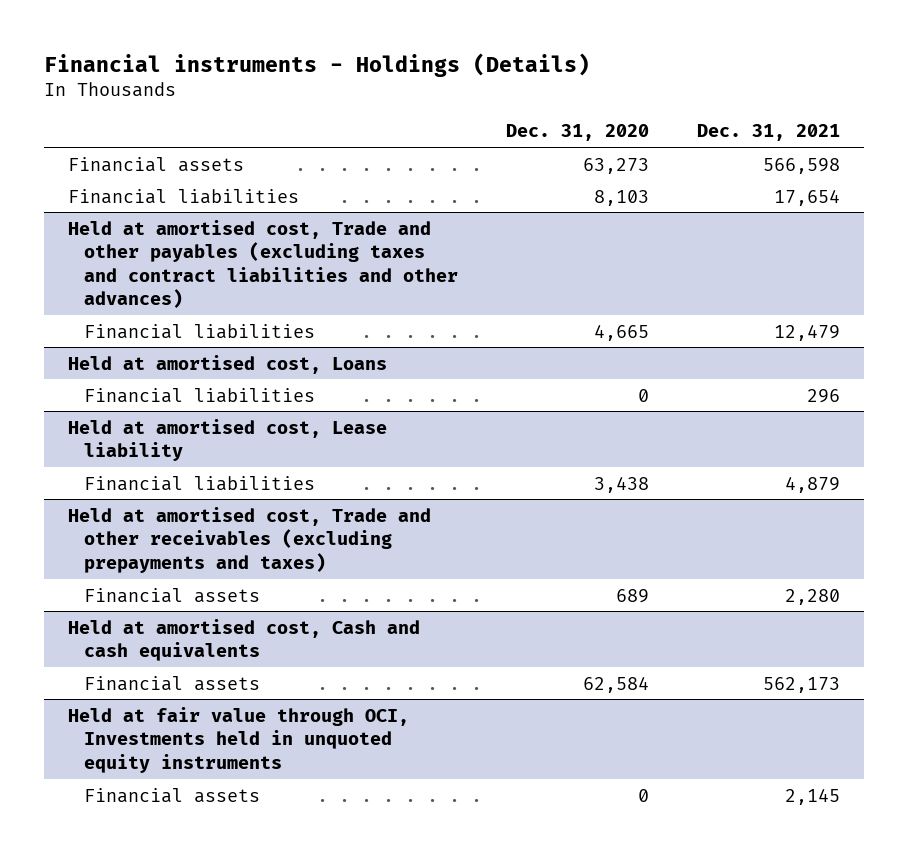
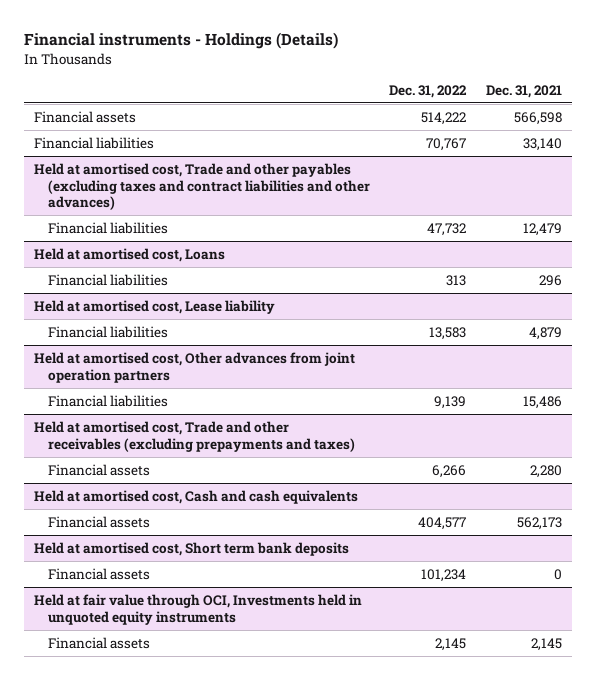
- | Dec. 31, 2020 | Dec. 31, 2021
+ | Dec. 31, 2022 | Dec. 31, 2021
- Financial liabilities | 8,103 | 17,654
+ Financial liabilities | 70,767 | 33,140
+ Held at amortised cost, Other advances from joint operation partners
+ Financial liabilities | 9,139 | 15,486
+ Held at amortised cost, Short term bank deposits
+ Financial assets | 101,234 | 0

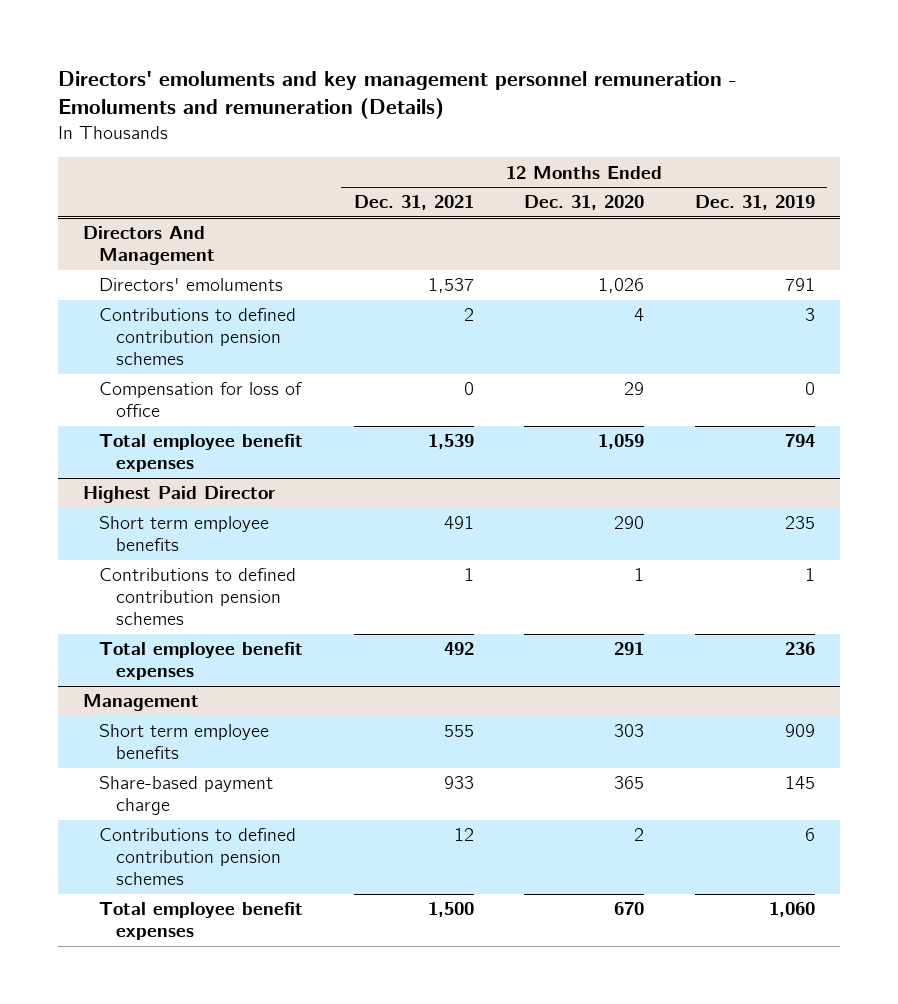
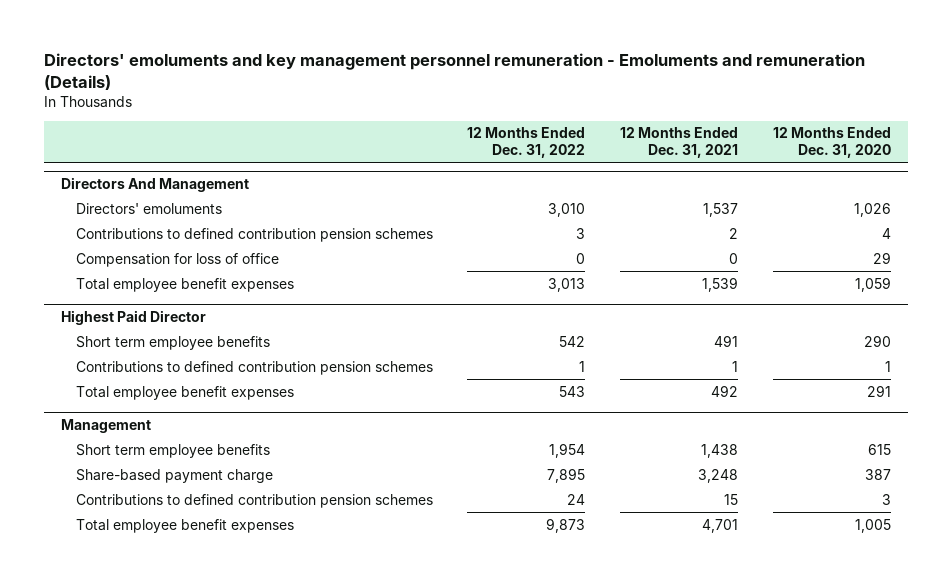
- | 12 Months Ended Dec. 31, 2021 | 12 Months Ended Dec. 31, 2020 | 12 Months Ended Dec. 31, 2019
+ | 12 Months Ended Dec. 31, 2022 | 12 Months Ended Dec. 31, 2021 | 12 Months Ended Dec. 31, 2020
@ Management
- Short term employee benefits | 555 | 303 | 909
- Share-based payment charge | 933 | 365 | 145
- Contributions to defined contribution pension schemes | 12 | 2 | 6
- Total employee benefit expenses | 1,500 | 670 | 1,060
+ Short term employee benefits | 1,954 | 1,438 | 615
+ Share-based payment charge | 7,895 | 3,248 | 387
+ Contributions to defined contribution pension schemes | 24 | 15 | 3
+ Total employee benefit expenses | 9,873 | 4,701 | 1,005

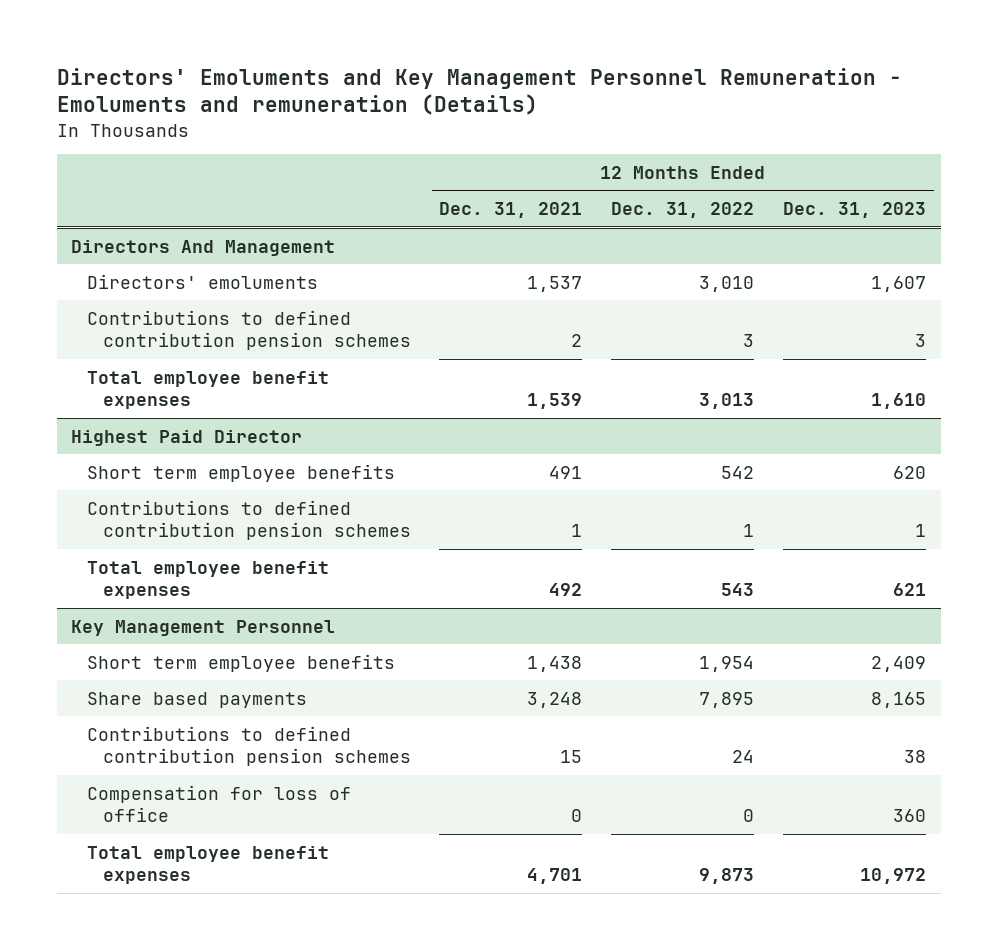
- Directors' emoluments and key management personnel remuneration - Emoluments and remuneration (Details)
+ Directors' Emoluments and Key Management Personnel Remuneration - Emoluments and remuneration (Details)
- | 12 Months Ended Dec. 31, 2022 | 12 Months Ended Dec. 31, 2021 | 12 Months Ended Dec. 31, 2020
+ | 12 Months Ended Dec. 31, 2021 | 12 Months Ended Dec. 31, 2022 | 12 Months Ended Dec. 31, 2023
@ Directors And Management
- Compensation for loss of office | 0 | 0 | 29
- Management
+ Key Management Personnel
- Share-based payment charge | 7,895 | 3,248 | 387
+ Share based payments | 3,248 | 7,895 | 8,165
+ Compensation for loss of office | 0 | 0 | 360

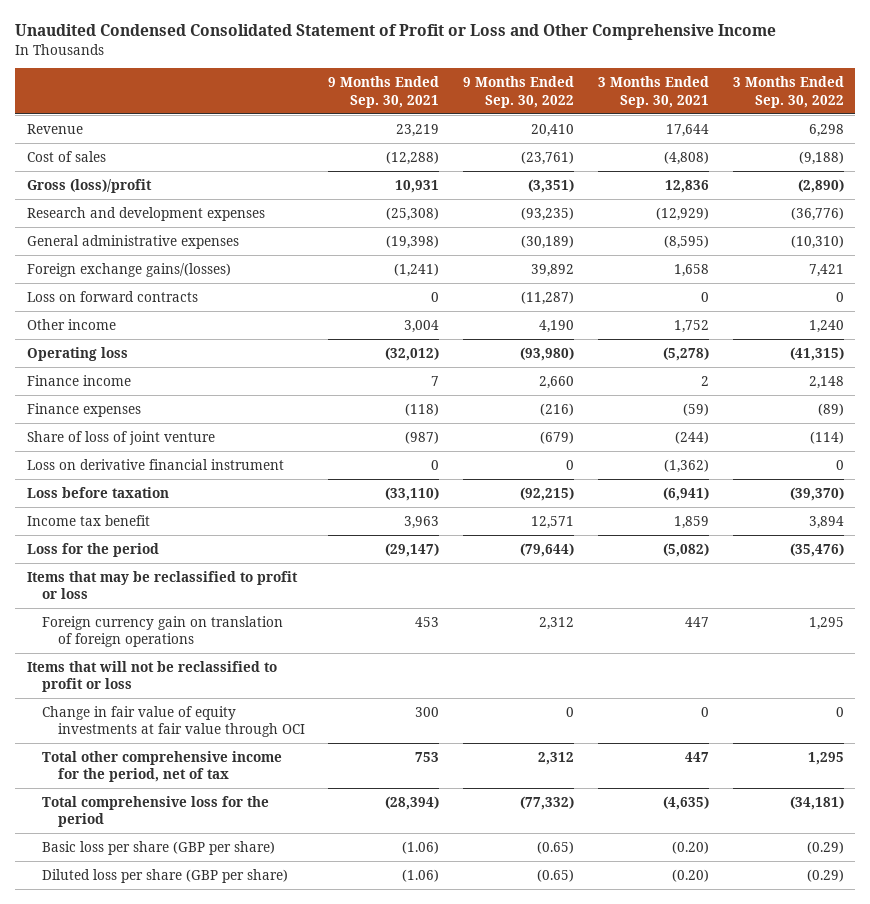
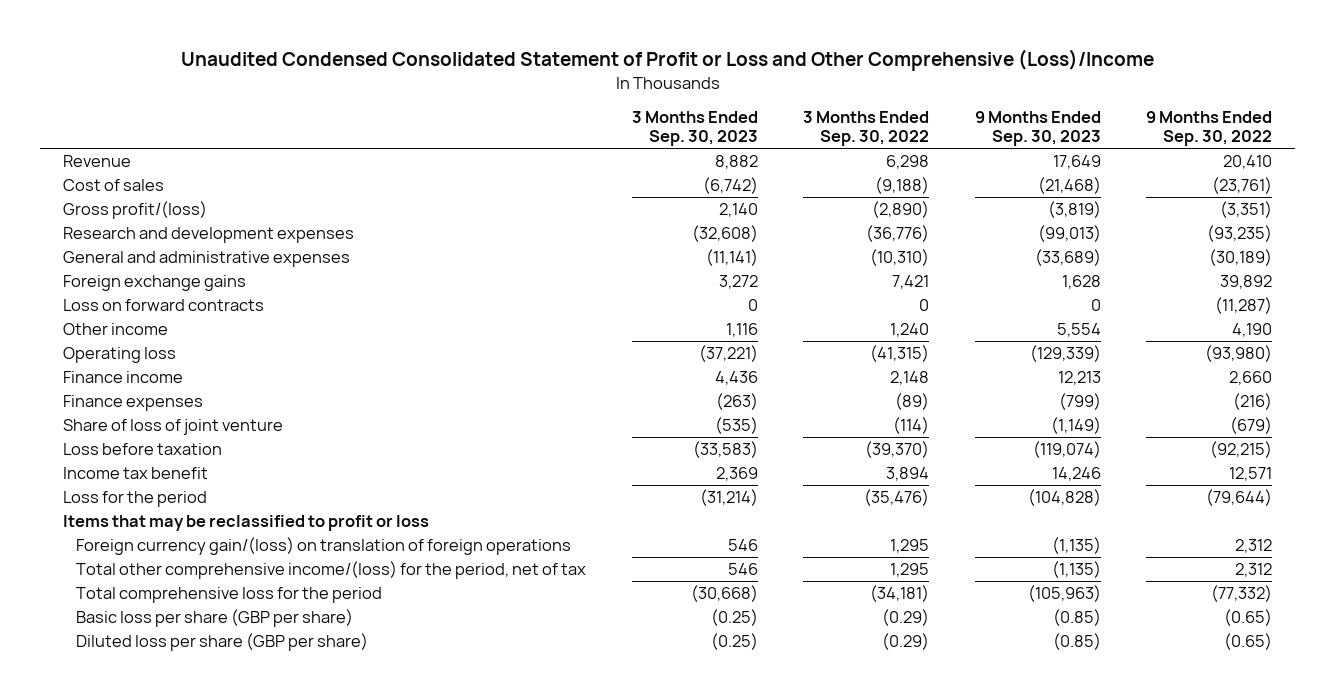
- Unaudited Condensed Consolidated Statement of Profit or Loss and Other Comprehensive Income
+ Unaudited Condensed Consolidated Statement of Profit or Loss and Other Comprehensive (Loss)/Income
- | 9 Months Ended Sep. 30, 2021 | 9 Months Ended Sep. 30, 2022 | 3 Months Ended Sep. 30, 2021 | 3 Months Ended Sep. 30, 2022
+ | 3 Months Ended Sep. 30, 2023 | 3 Months Ended Sep. 30, 2022 | 9 Months Ended Sep. 30, 2023 | 9 Months Ended Sep. 30, 2022
- Gross (loss)/profit | 10,931 | (3,351) | 12,836 | (2,890)
+ Gross profit/(loss) | 2,140 | (2,890) | (3,819) | (3,351)
- General administrative expenses | (19,398) | (30,189) | (8,595) | (10,310)
- Foreign exchange gains/(losses) | (1,241) | 39,892 | 1,658 | 7,421
+ General and administrative expenses | (11,141) | (10,310) | (33,689) | (30,189)
+ Foreign exchange gains | 3,272 | 7,421 | 1,628 | 39,892
- Loss on derivative financial instrument | 0 | 0 | (1,362) | 0
- Foreign currency gain on translation of foreign operations | 453 | 2,312 | 447 | 1,295
- Items that will not be reclassified to profit or loss
- Change in fair value of equity investments at fair value through OCI | 300 | 0 | 0 | 0
- Total other comprehensive income for the period, net of tax | 753 | 2,312 | 447 | 1,295
+ Foreign currency gain/(loss) on translation of foreign operations | 546 | 1,295 | (1,135) | 2,312
+ Total other comprehensive income/(loss) for the period, net of tax | 546 | 1,295 | (1,135) | 2,312

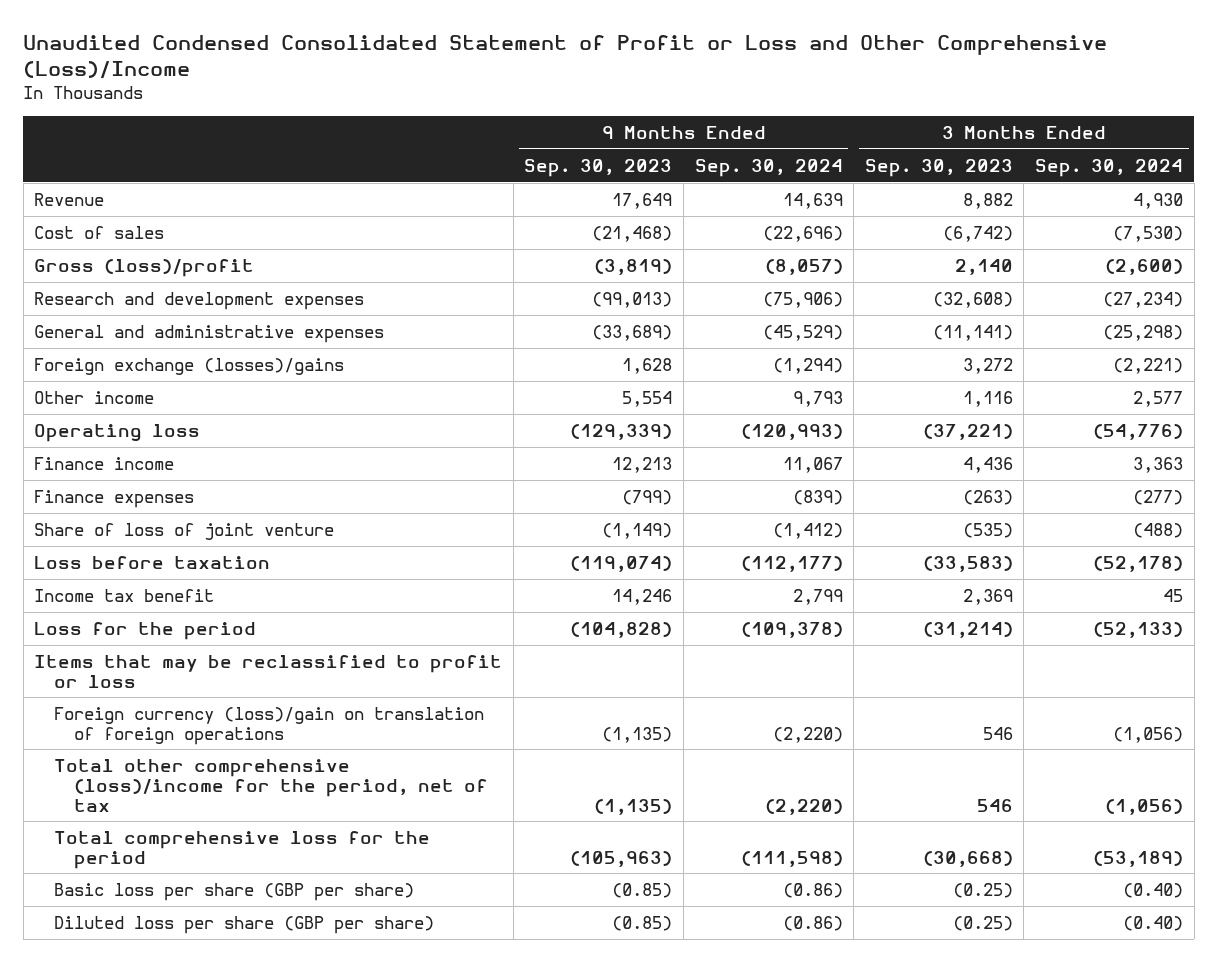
- | 3 Months Ended Sep. 30, 2023 | 3 Months Ended Sep. 30, 2022 | 9 Months Ended Sep. 30, 2023 | 9 Months Ended Sep. 30, 2022
+ | 9 Months Ended Sep. 30, 2023 | 9 Months Ended Sep. 30, 2024 | 3 Months Ended Sep. 30, 2023 | 3 Months Ended Sep. 30, 2024
- Gross profit/(loss) | 2,140 | (2,890) | (3,819) | (3,351)
+ Gross (loss)/profit | (3,819) | (8,057) | 2,140 | (2,600)
- Foreign exchange gains | 3,272 | 7,421 | 1,628 | 39,892
- Loss on forward contracts | 0 | 0 | 0 | (11,287)
+ Foreign exchange (losses)/gains | 1,628 | (1,294) | 3,272 | (2,221)
- Foreign currency gain/(loss) on translation of foreign operations | 546 | 1,295 | (1,135) | 2,312
- Total other comprehensive income/(loss) for the period, net of tax | 546 | 1,295 | (1,135) | 2,312
+ Foreign currency (loss)/gain on translation of foreign operations | (1,135) | (2,220) | 546 | (1,056)
+ Total other comprehensive (loss)/income for the period, net of tax | (1,135) | (2,220) | 546 | (1,056)

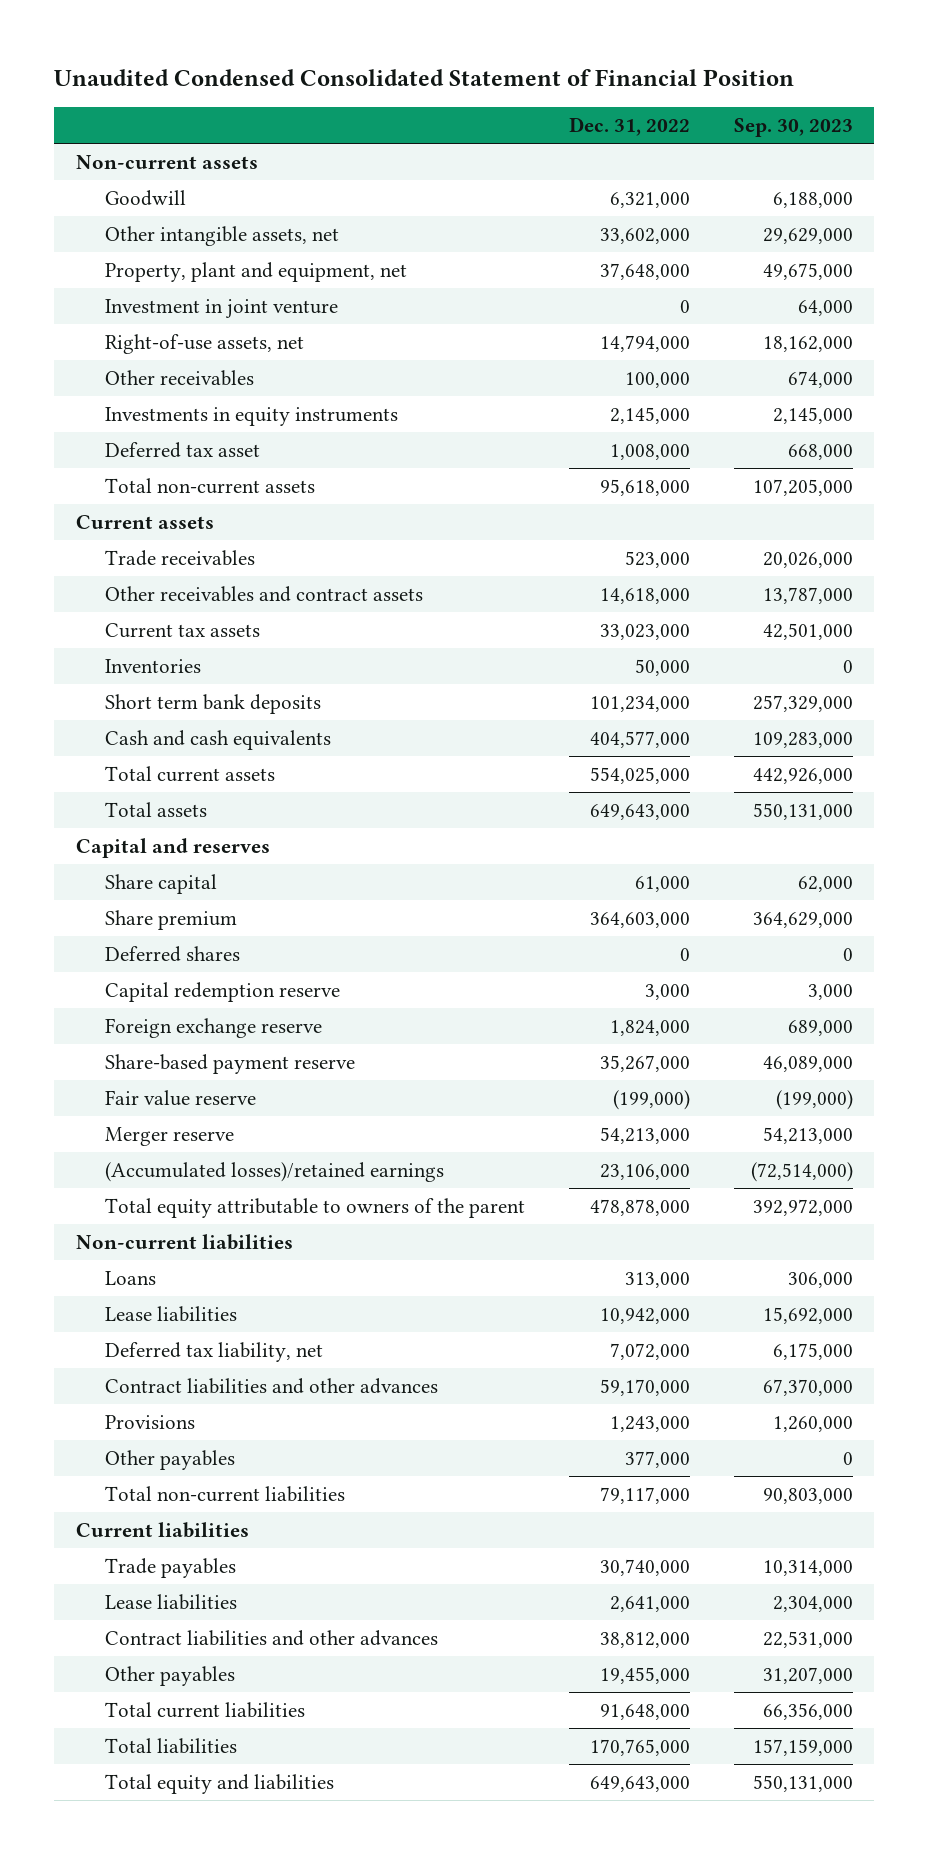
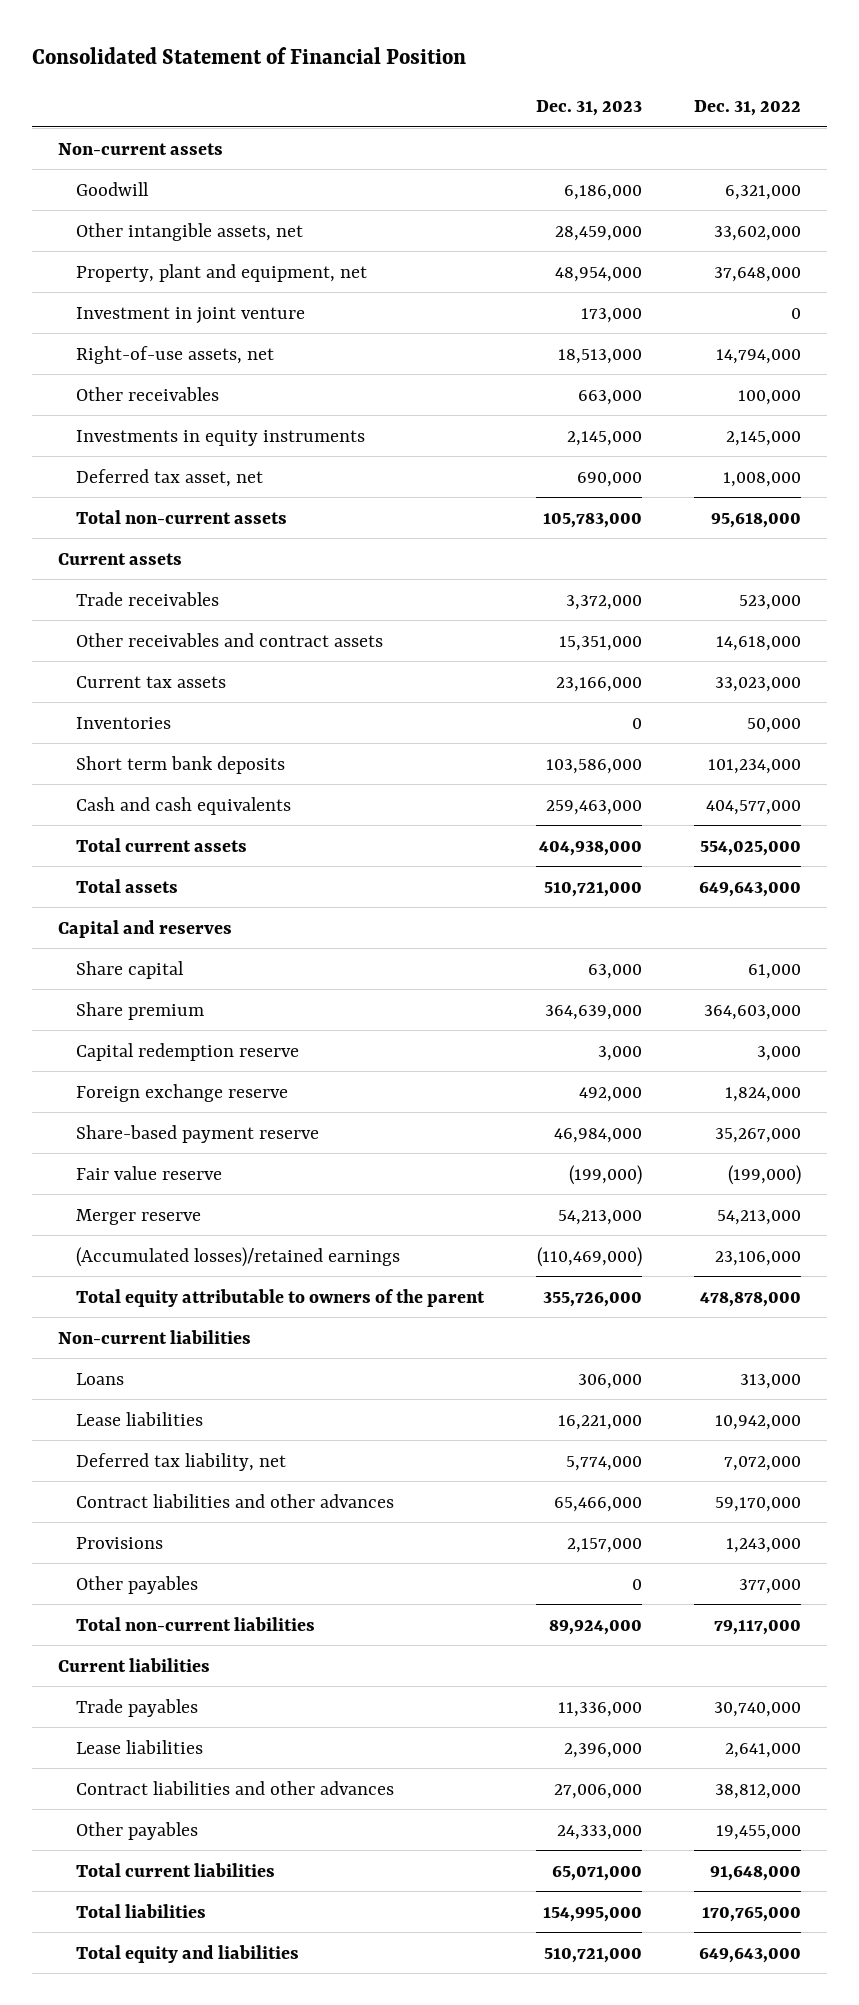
- Unaudited Condensed Consolidated Statement of Financial Position
+ Consolidated Statement of Financial Position
- | Dec. 31, 2022 | Sep. 30, 2023
+ | Dec. 31, 2023 | Dec. 31, 2022
- Deferred tax asset | 1,008,000 | 668,000
+ Deferred tax asset, net | 690,000 | 1,008,000
- Deferred shares | 0 | 0

